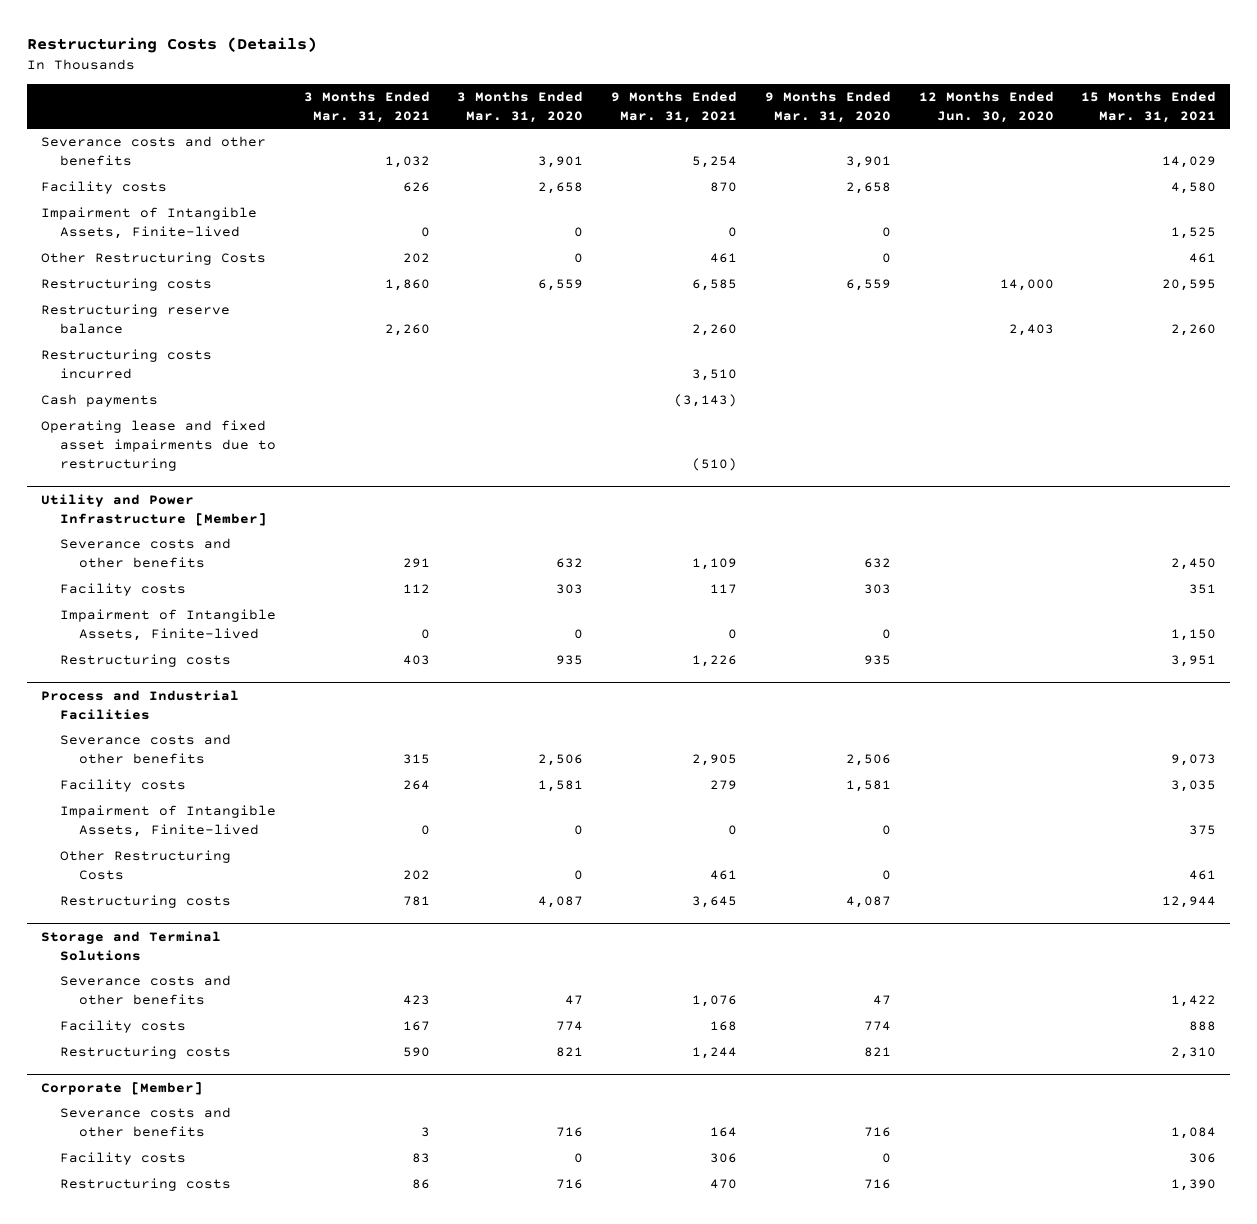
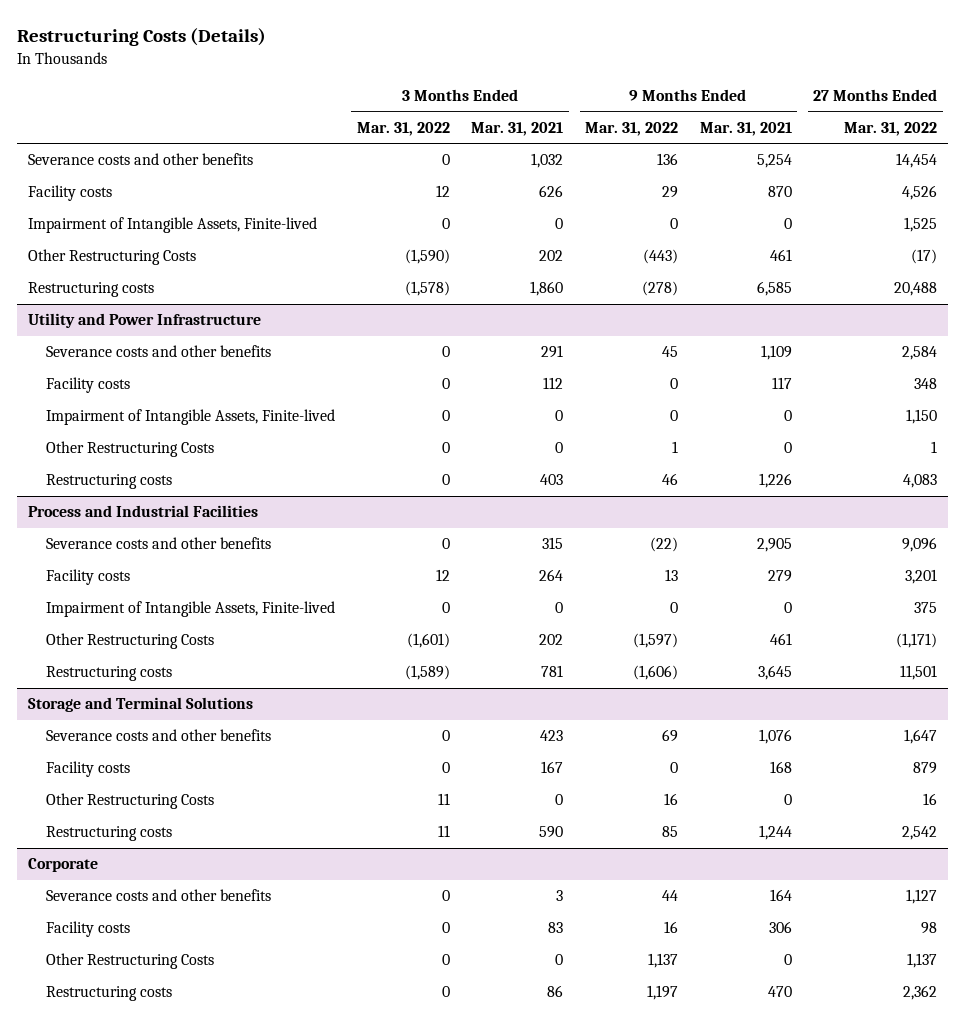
- | 3 Months Ended Mar. 31, 2021 | 3 Months Ended Mar. 31, 2020 | 9 Months Ended Mar. 31, 2021 | 9 Months Ended Mar. 31, 2020 | 12 Months Ended Jun. 30, 2020 | 15 Months Ended Mar. 31, 2021
+ | 3 Months Ended Mar. 31, 2022 | 3 Months Ended Mar. 31, 2021 | 9 Months Ended Mar. 31, 2022 | 9 Months Ended Mar. 31, 2021 | 27 Months Ended Mar. 31, 2022
- Restructuring reserve balance | 2,260 | | 2,260 | | 2,403 | 2,260
- Restructuring costs incurred | | | 3,510 | | |
- Cash payments | | | (3,143) | | |
- Operating lease and fixed asset impairments due to restructuring | | | (510) | | |
- Utility and Power Infrastructure [Member]
+ Utility and Power Infrastructure
+ Other Restructuring Costs | 0 | 0 | 1 | 0 | 1
@ Storage and Terminal Solutions
+ Other Restructuring Costs | 11 | 0 | 16 | 0 | 16
- Corporate [Member]
+ Corporate
+ Other Restructuring Costs | 0 | 0 | 1,137 | 0 | 1,137

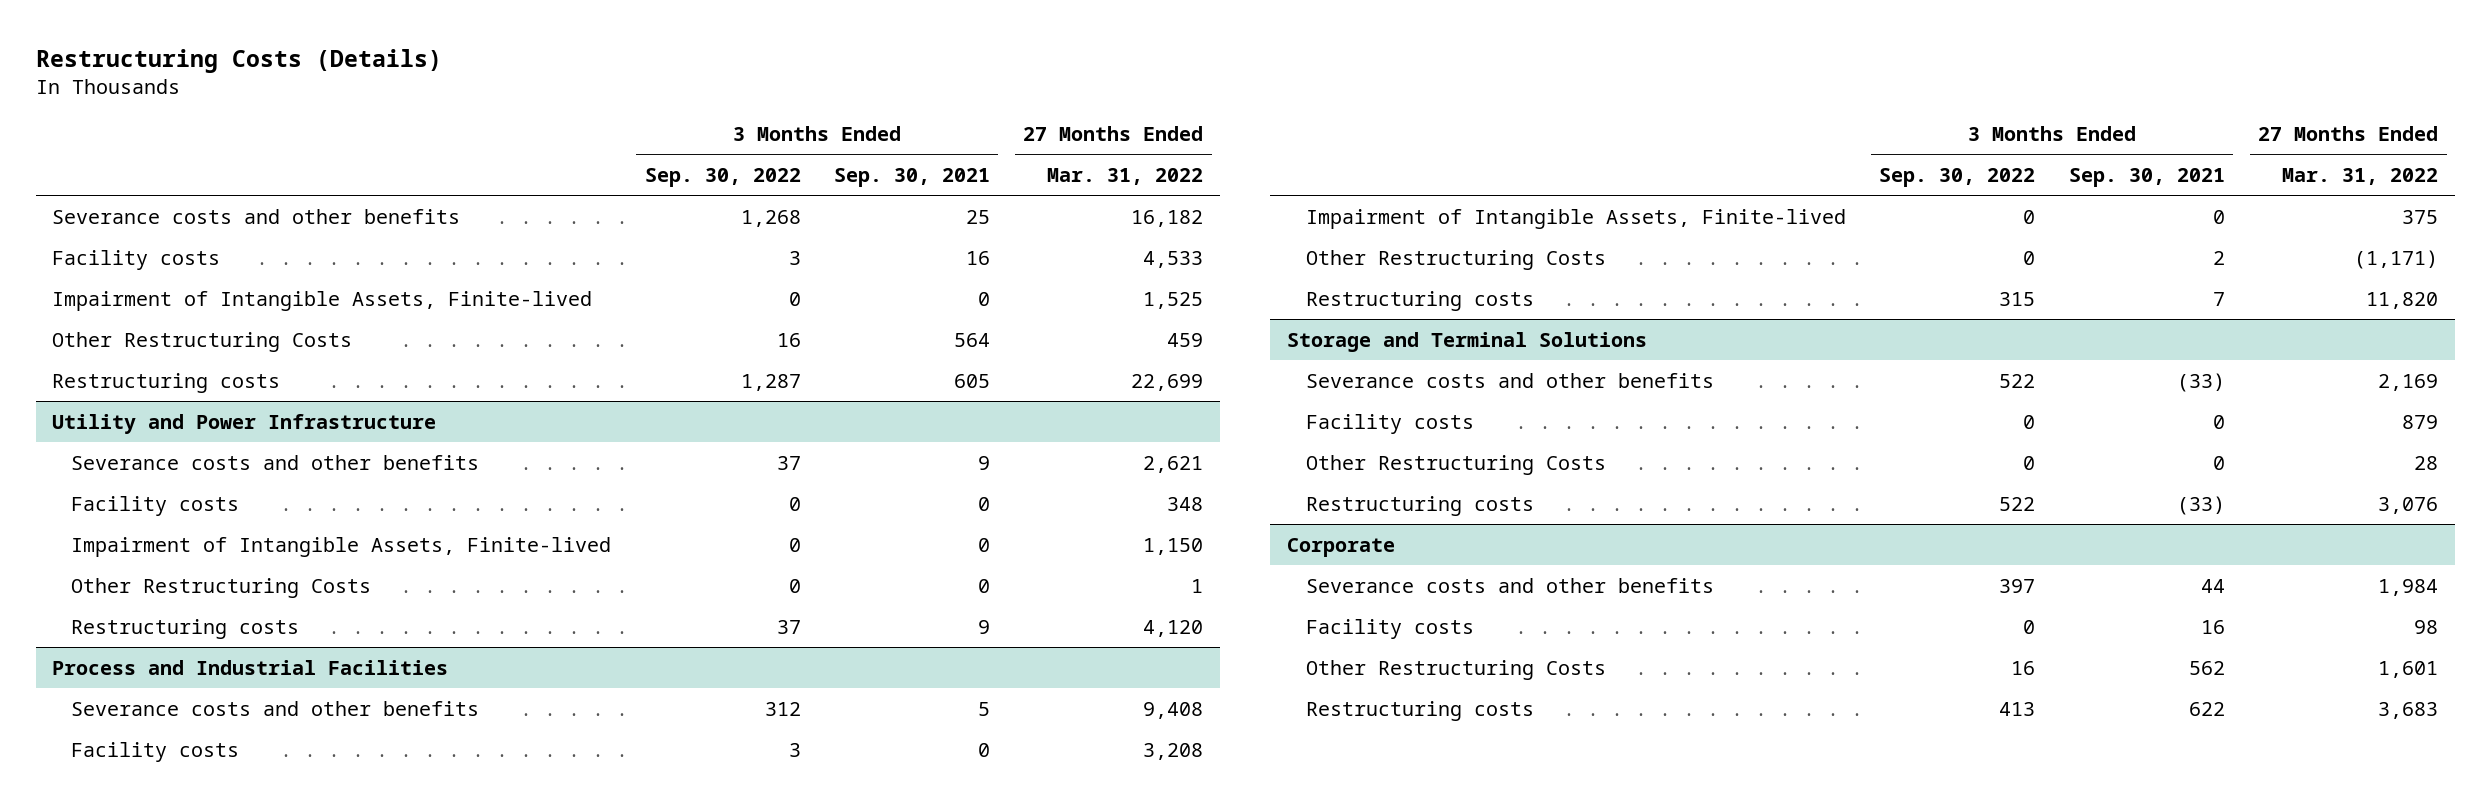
- | 3 Months Ended Mar. 31, 2022 | 3 Months Ended Mar. 31, 2021 | 9 Months Ended Mar. 31, 2022 | 9 Months Ended Mar. 31, 2021 | 27 Months Ended Mar. 31, 2022
+ | 3 Months Ended Sep. 30, 2022 | 3 Months Ended Sep. 30, 2021 | 27 Months Ended Mar. 31, 2022
- Severance costs and other benefits | 0 | 1,032 | 136 | 5,254 | 14,454
- Facility costs | 12 | 626 | 29 | 870 | 4,526
+ Severance costs and other benefits | 1,268 | 25 | 16,182
+ Facility costs | 3 | 16 | 4,533
- Other Restructuring Costs | (1,590) | 202 | (443) | 461 | (17)
- Restructuring costs | (1,578) | 1,860 | (278) | 6,585 | 20,488
+ Other Restructuring Costs | 16 | 564 | 459
+ Restructuring costs | 1,287 | 605 | 22,699
@ Utility and Power Infrastructure
- Severance costs and other benefits | 0 | 291 | 45 | 1,109 | 2,584
+ Severance costs and other benefits | 37 | 9 | 2,621
- Restructuring costs | 0 | 403 | 46 | 1,226 | 4,083
+ Restructuring costs | 37 | 9 | 4,120
@ Process and Industrial Facilities
- Severance costs and other benefits | 0 | 315 | (22) | 2,905 | 9,096
- Facility costs | 12 | 264 | 13 | 279 | 3,201
+ Severance costs and other benefits | 312 | 5 | 9,408
+ Facility costs | 3 | 0 | 3,208
- Restructuring costs | (1,589) | 781 | (1,606) | 3,645 | 11,501
+ Restructuring costs | 315 | 7 | 11,820
@ Storage and Terminal Solutions
- Severance costs and other benefits | 0 | 423 | 69 | 1,076 | 1,647
+ Severance costs and other benefits | 522 | (33) | 2,169
- Other Restructuring Costs | 11 | 0 | 16 | 0 | 16
- Restructuring costs | 11 | 590 | 85 | 1,244 | 2,542
+ Other Restructuring Costs | 0 | 0 | 28
+ Restructuring costs | 522 | (33) | 3,076
@ Corporate
- Severance costs and other benefits | 0 | 3 | 44 | 164 | 1,127
+ Severance costs and other benefits | 397 | 44 | 1,984
- Other Restructuring Costs | 0 | 0 | 1,137 | 0 | 1,137
- Restructuring costs | 0 | 86 | 1,197 | 470 | 2,362
+ Other Restructuring Costs | 16 | 562 | 1,601
+ Restructuring costs | 413 | 622 | 3,683

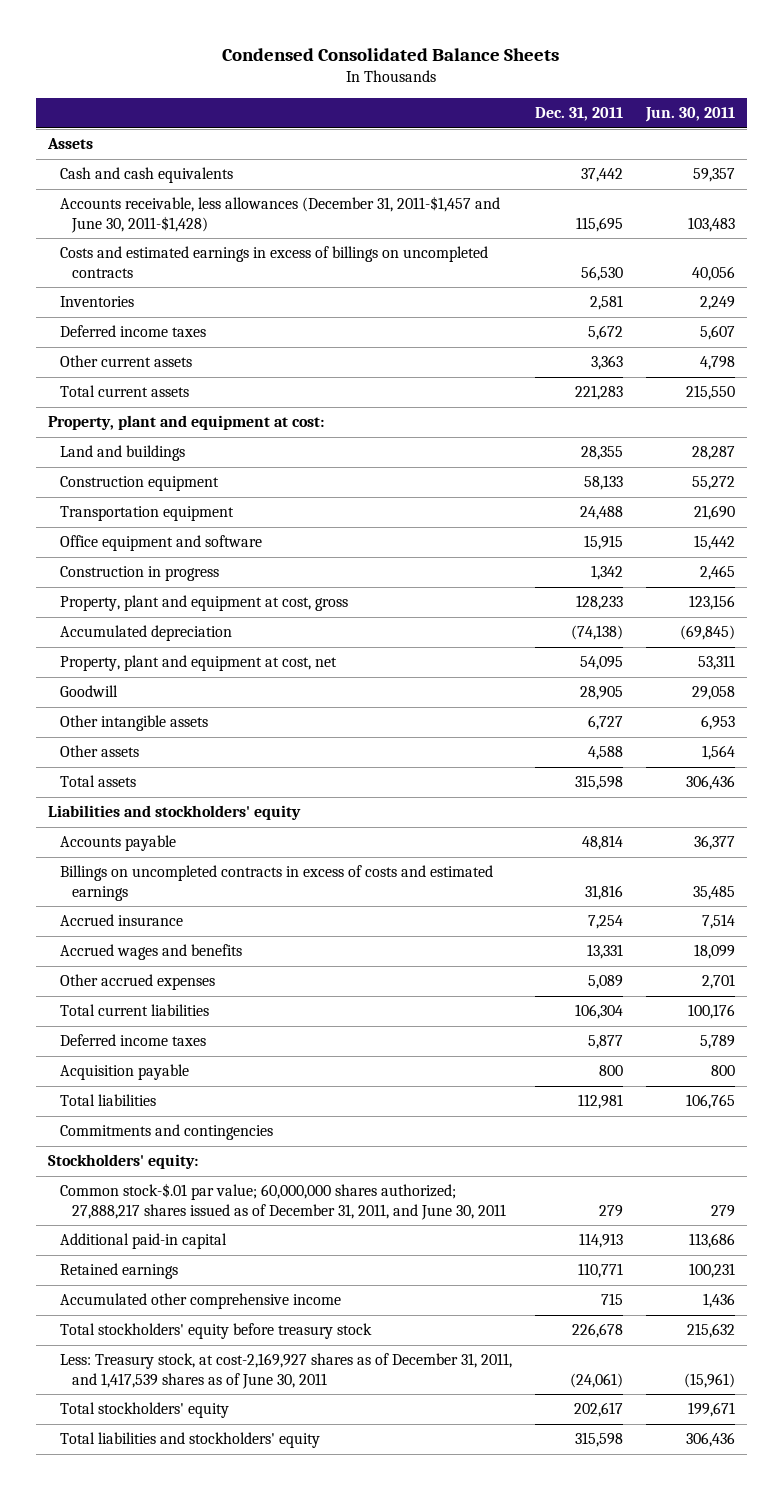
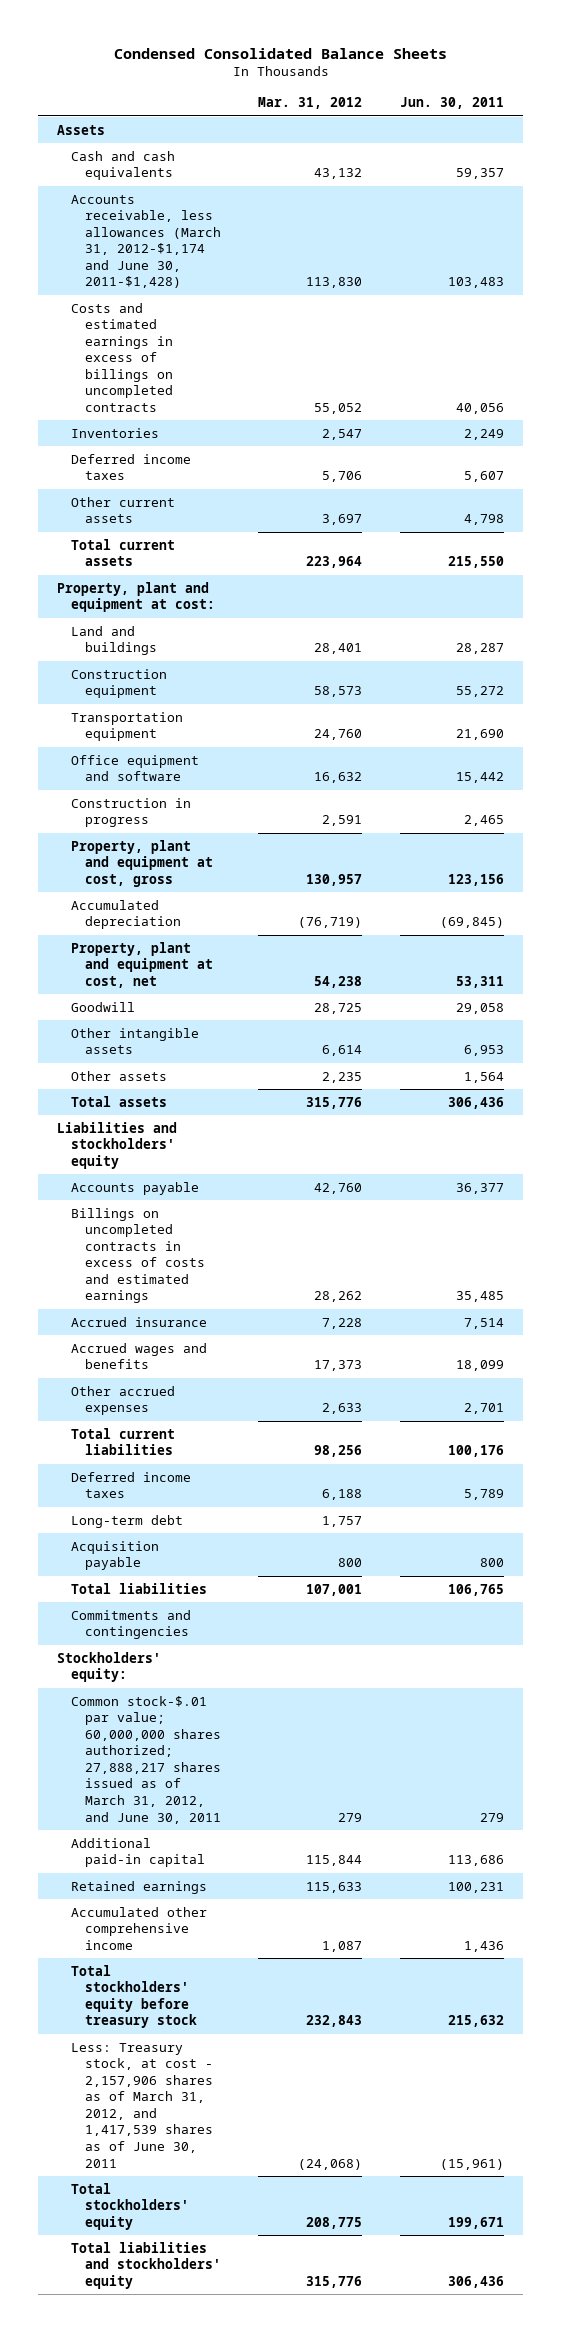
- | Dec. 31, 2011 | Jun. 30, 2011
+ | Mar. 31, 2012 | Jun. 30, 2011
- Accounts receivable, less allowances (December 31, 2011-$1,457 and June 30, 2011-$1,428) | 115,695 | 103,483
+ Accounts receivable, less allowances (March 31, 2012-$1,174 and June 30, 2011-$1,428) | 113,830 | 103,483
+ Long-term debt | 1,757 |
- Common stock-$.01 par value; 60,000,000 shares authorized; 27,888,217 shares issued as of December 31, 2011, and June 30, 2011 | 279 | 279
+ Common stock-$.01 par value; 60,000,000 shares authorized; 27,888,217 shares issued as of March 31, 2012, and June 30, 2011 | 279 | 279
- Less: Treasury stock, at cost-2,169,927 shares as of December 31, 2011, and 1,417,539 shares as of June 30, 2011 | (24,061) | (15,961)
+ Less: Treasury stock, at cost - 2,157,906 shares as of March 31, 2012, and 1,417,539 shares as of June 30, 2011 | (24,068) | (15,961)

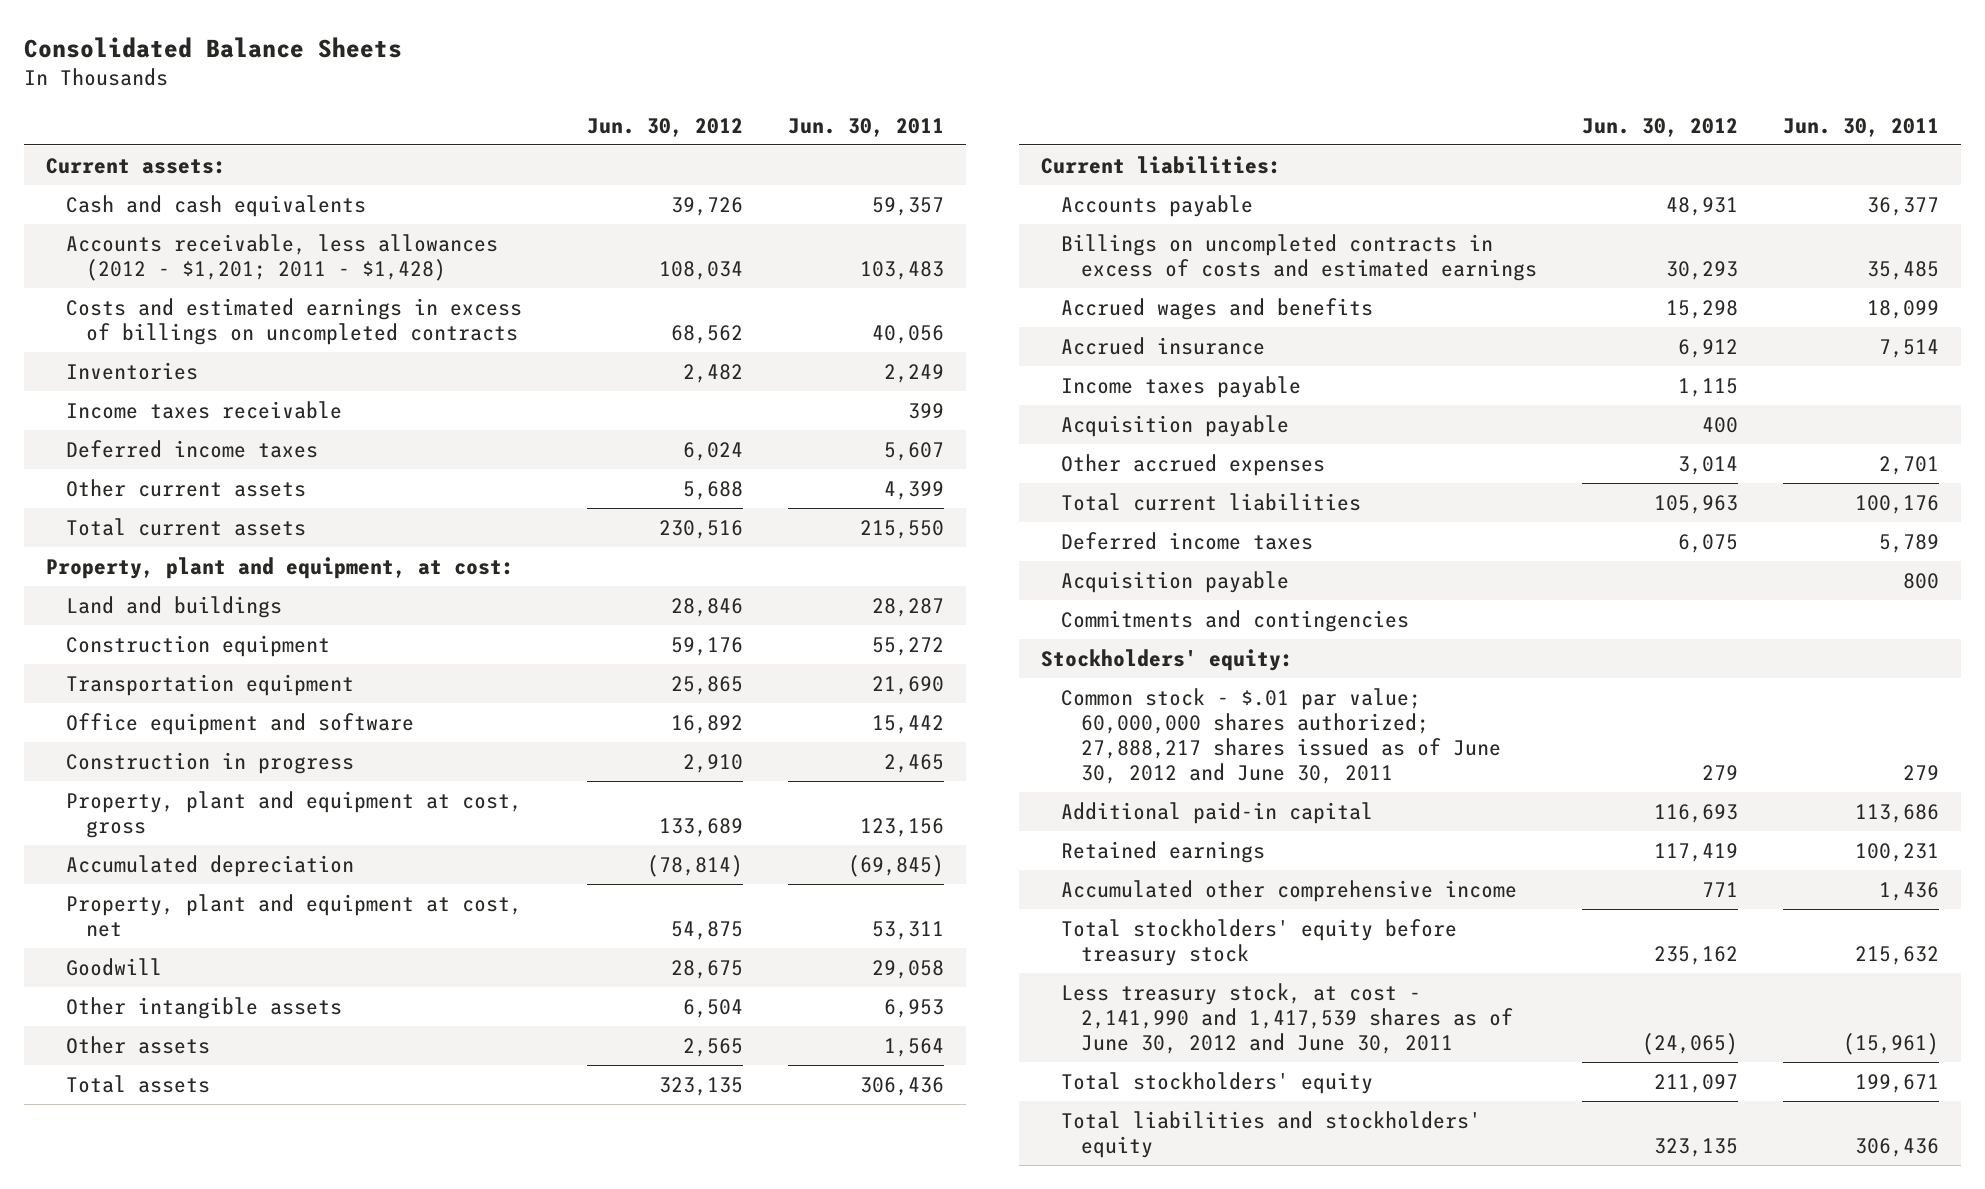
- Condensed Consolidated Balance Sheets
+ Consolidated Balance Sheets
- | Mar. 31, 2012 | Jun. 30, 2011
+ | Jun. 30, 2012 | Jun. 30, 2011
- Assets
+ Current assets:
- Accounts receivable, less allowances (March 31, 2012-$1,174 and June 30, 2011-$1,428) | 113,830 | 103,483
+ Accounts receivable, less allowances (2012 - $1,201; 2011 - $1,428) | 108,034 | 103,483
+ Income taxes receivable | | 399
- Other current assets | 3,697 | 4,798
+ Other current assets | 5,688 | 4,399
- Property, plant and equipment at cost:
+ Property, plant and equipment, at cost:
- Liabilities and stockholders' equity
+ Current liabilities:
moved down: Accrued insurance | 6,912 | 7,514
+ Income taxes payable | 1,115 |
+ Acquisition payable | 400 |
- Long-term debt | 1,757 |
- Total liabilities | 107,001 | 106,765
- Common stock-$.01 par value; 60,000,000 shares authorized; 27,888,217 shares issued as of March 31, 2012, and June 30, 2011 | 279 | 279
+ Common stock - $.01 par value; 60,000,000 shares authorized; 27,888,217 shares issued as of June 30, 2012 and June 30, 2011 | 279 | 279
- Less: Treasury stock, at cost - 2,157,906 shares as of March 31, 2012, and 1,417,539 shares as of June 30, 2011 | (24,068) | (15,961)
+ Less treasury stock, at cost - 2,141,990 and 1,417,539 shares as of June 30, 2012 and June 30, 2011 | (24,065) | (15,961)

